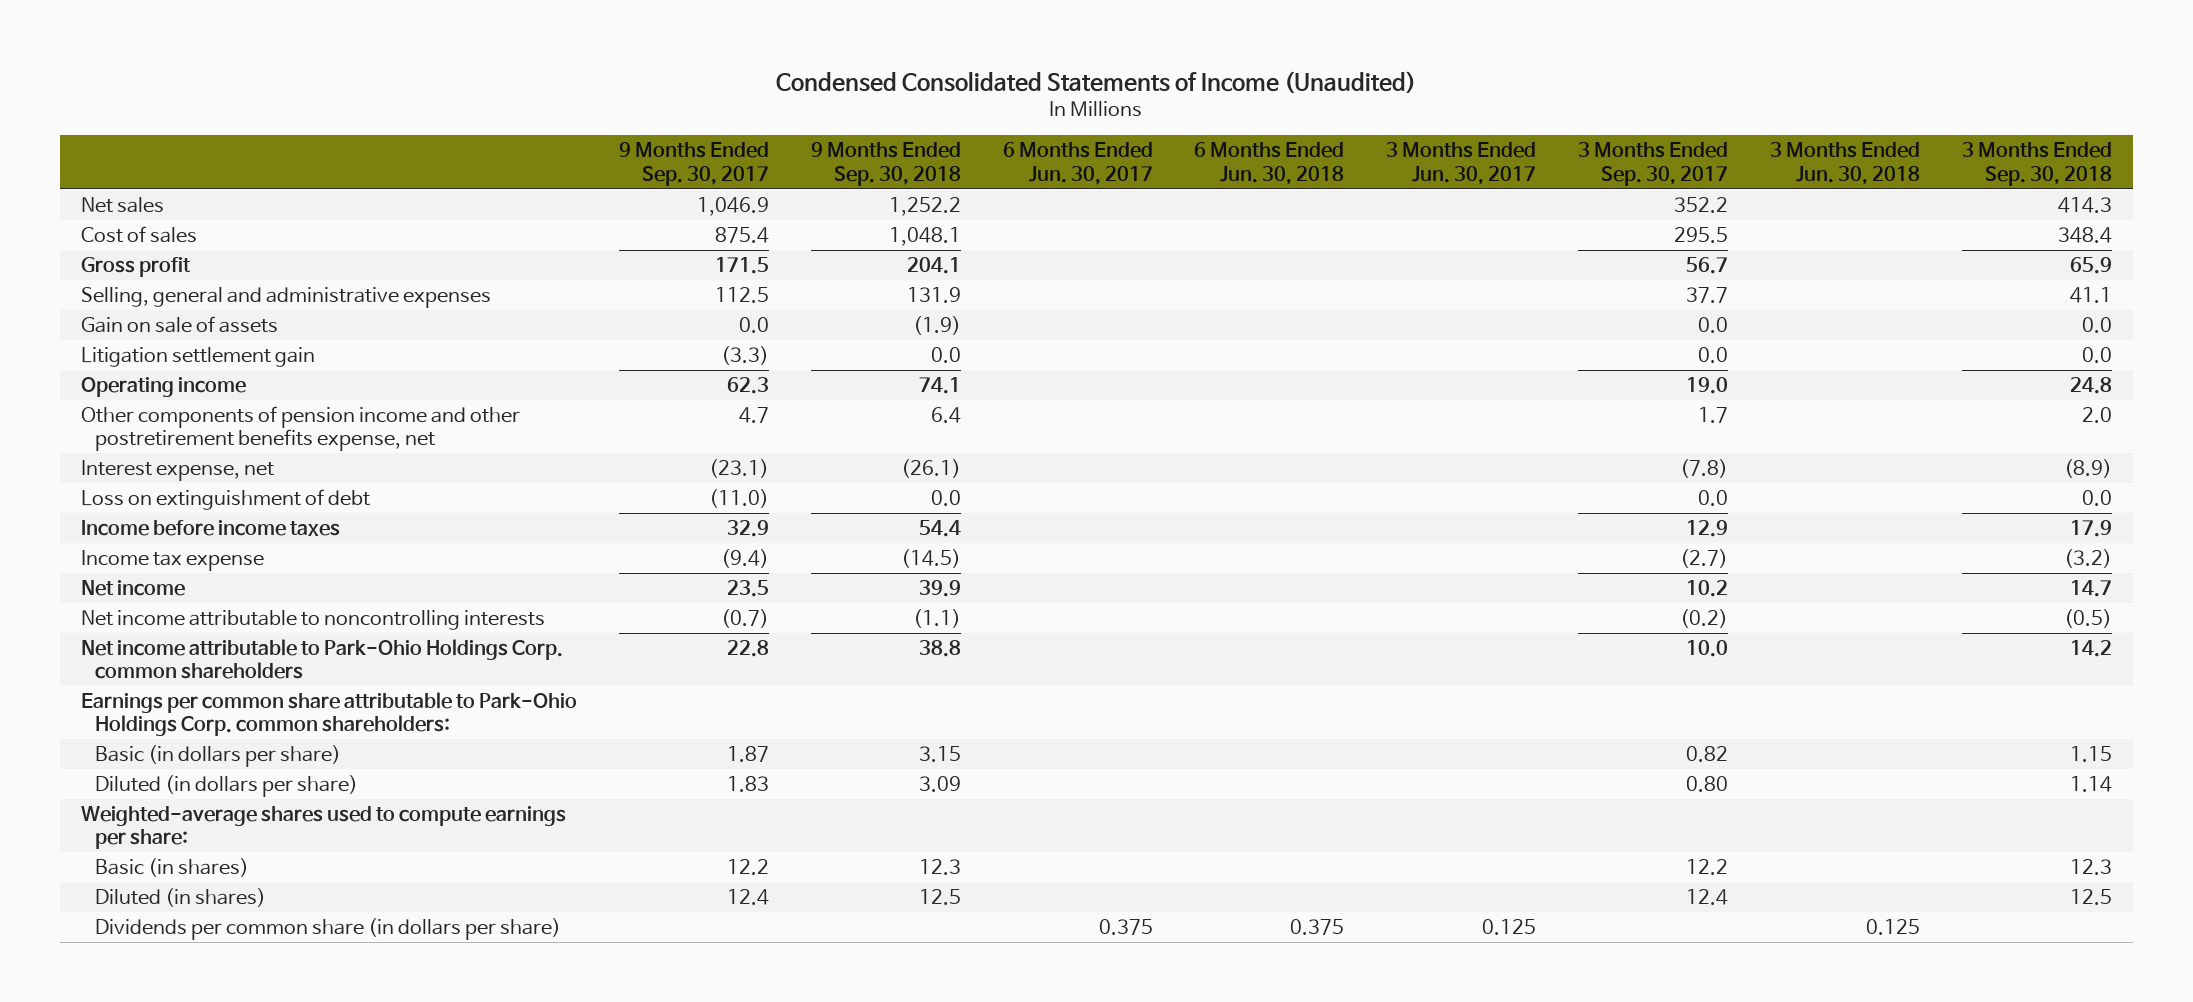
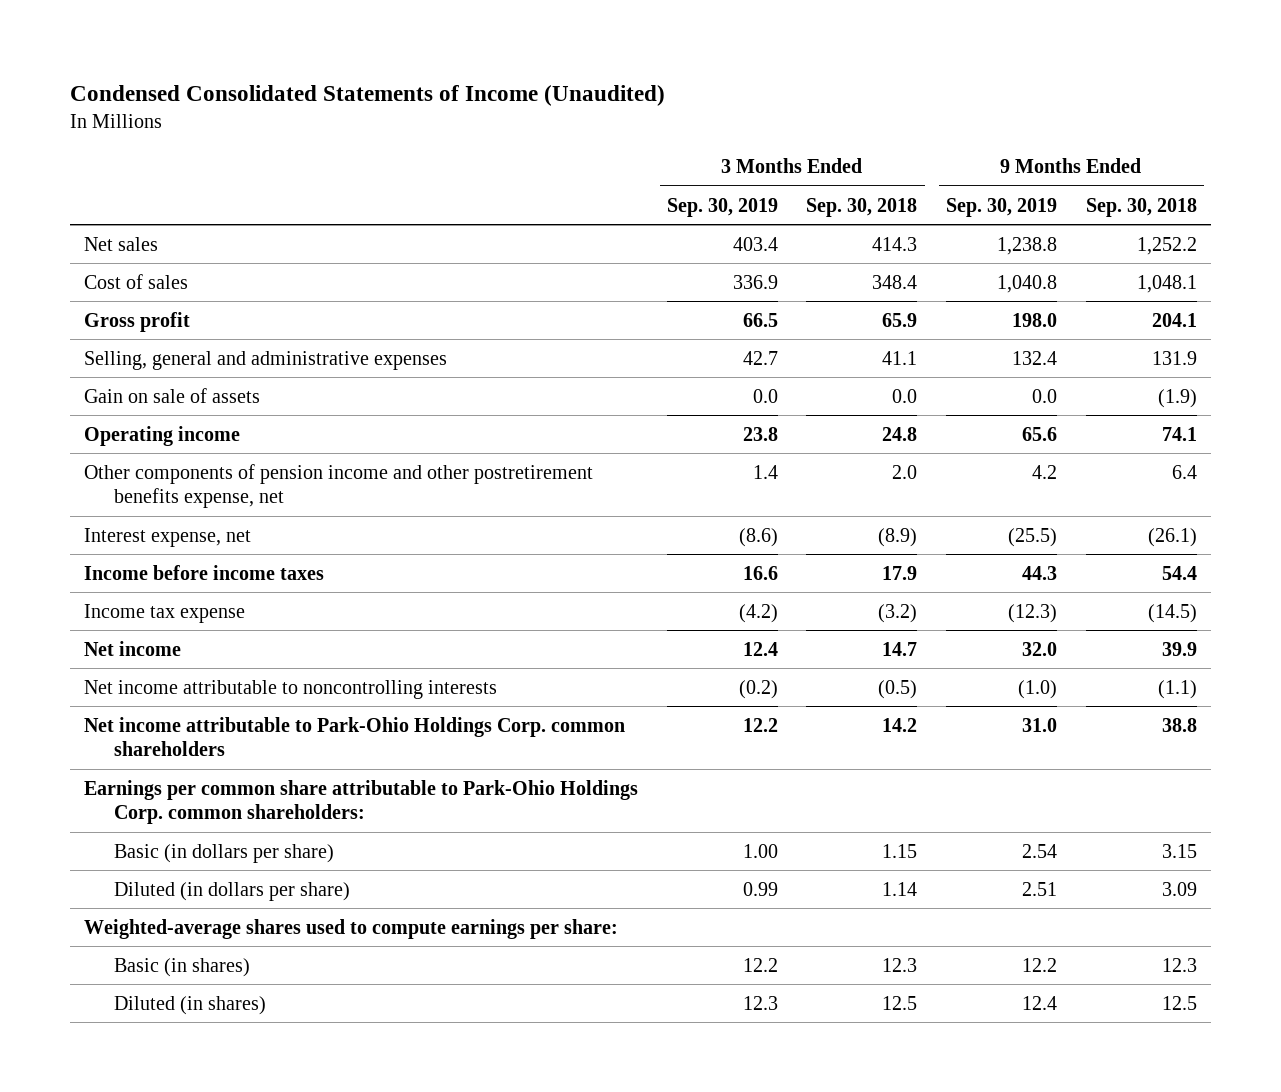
- | 9 Months Ended Sep. 30, 2017 | 9 Months Ended Sep. 30, 2018 | 6 Months Ended Jun. 30, 2017 | 6 Months Ended Jun. 30, 2018 | 3 Months Ended Jun. 30, 2017 | 3 Months Ended Sep. 30, 2017 | 3 Months Ended Jun. 30, 2018 | 3 Months Ended Sep. 30, 2018
+ | 3 Months Ended Sep. 30, 2019 | 3 Months Ended Sep. 30, 2018 | 9 Months Ended Sep. 30, 2019 | 9 Months Ended Sep. 30, 2018
- Litigation settlement gain | (3.3) | 0.0 | | | | 0.0 | | 0.0
- Loss on extinguishment of debt | (11.0) | 0.0 | | | | 0.0 | | 0.0
- Dividends per common share (in dollars per share) | | | 0.375 | 0.375 | 0.125 | | 0.125 |

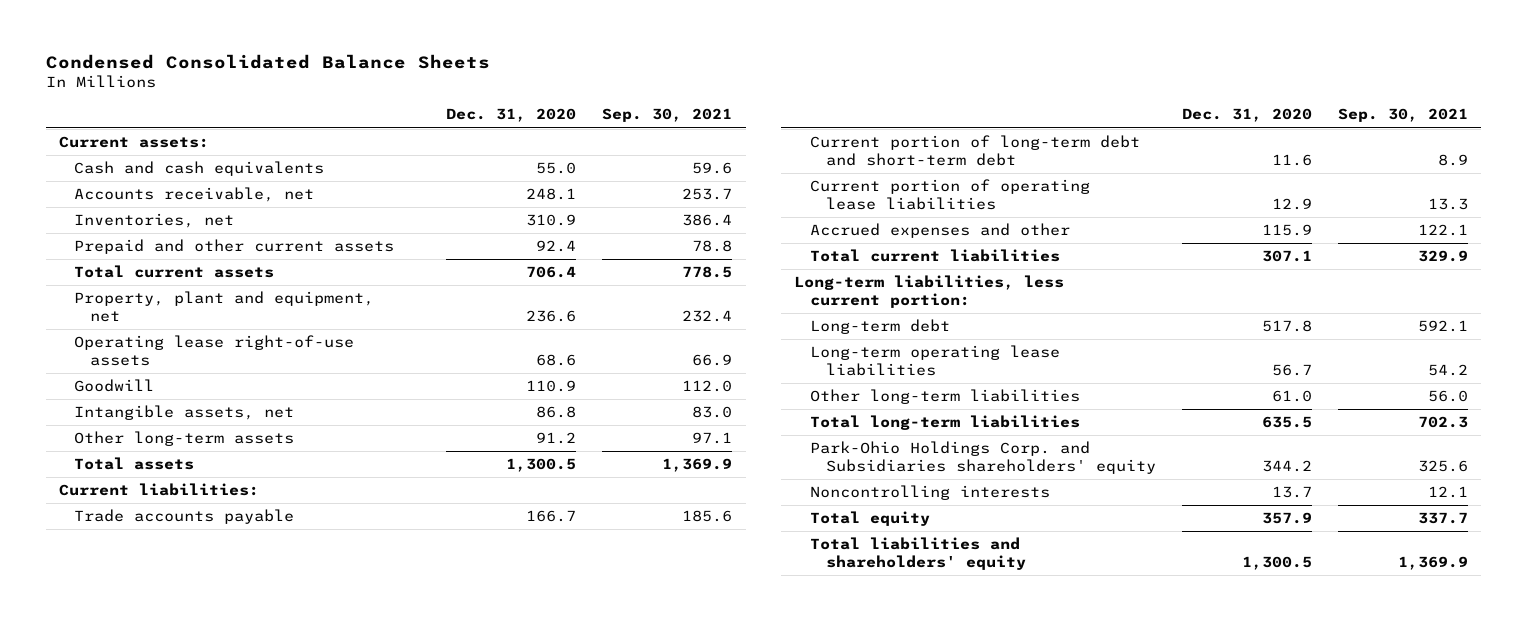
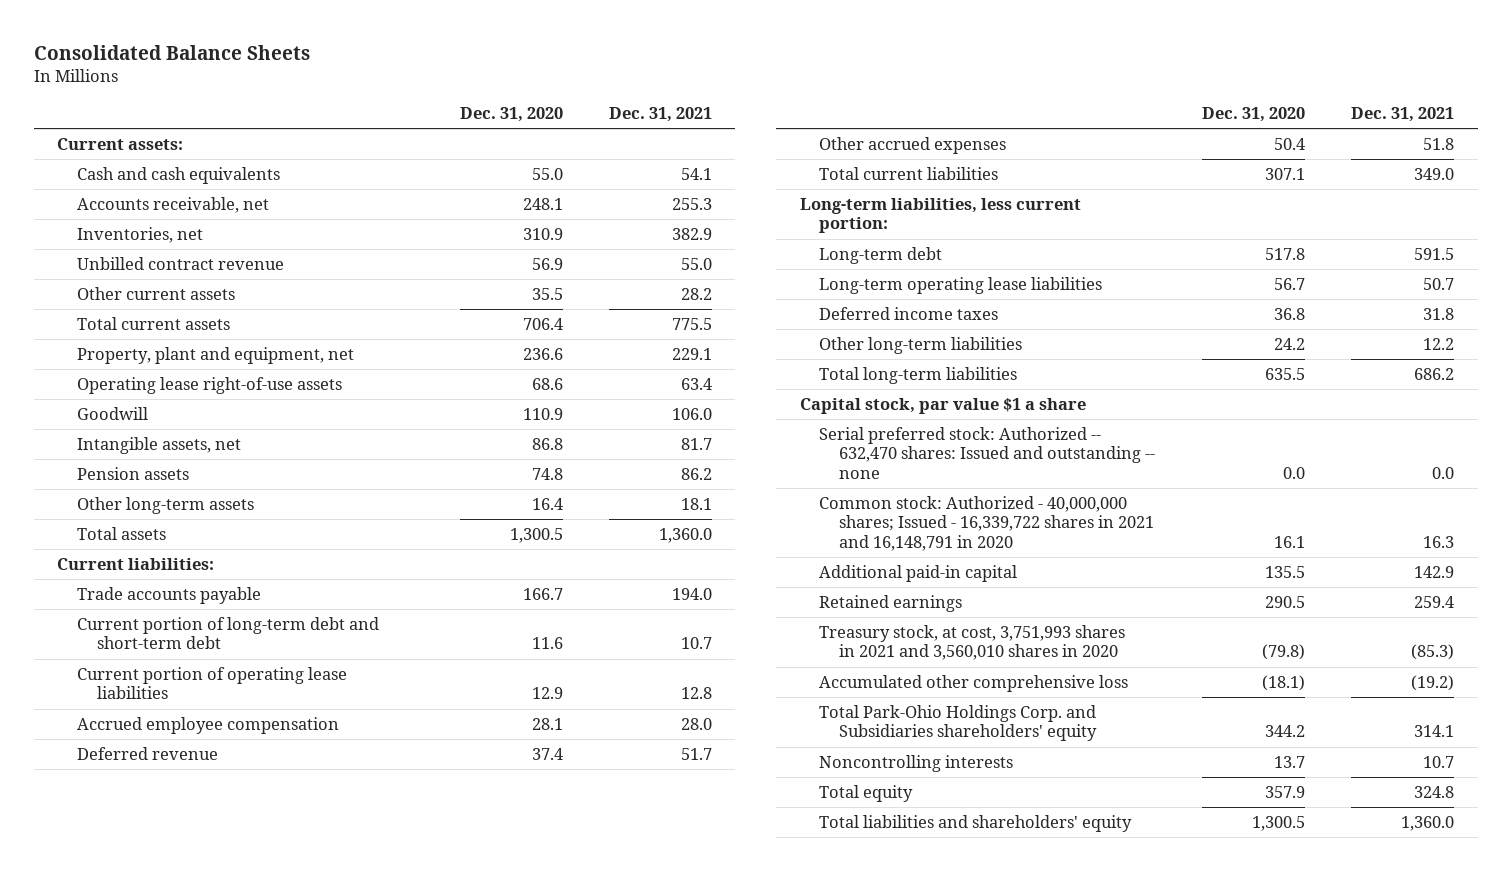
- Condensed Consolidated Balance Sheets
+ Consolidated Balance Sheets
- | Dec. 31, 2020 | Sep. 30, 2021
+ | Dec. 31, 2020 | Dec. 31, 2021
- Prepaid and other current assets | 92.4 | 78.8
+ Unbilled contract revenue | 56.9 | 55.0
+ Other current assets | 35.5 | 28.2
- Other long-term assets | 91.2 | 97.1
+ Pension assets | 74.8 | 86.2
+ Other long-term assets | 16.4 | 18.1
- Accrued expenses and other | 115.9 | 122.1
+ Accrued employee compensation | 28.1 | 28.0
+ Deferred revenue | 37.4 | 51.7
+ Other accrued expenses | 50.4 | 51.8
- Other long-term liabilities | 61.0 | 56.0
+ Deferred income taxes | 36.8 | 31.8
+ Other long-term liabilities | 24.2 | 12.2
- Park-Ohio Holdings Corp. and Subsidiaries shareholders' equity | 344.2 | 325.6
+ Capital stock, par value $1 a share
+ Serial preferred stock: Authorized -- 632,470 shares: Issued and outstanding -- none | 0.0 | 0.0
+ Common stock: Authorized - 40,000,000 shares; Issued - 16,339,722 shares in 2021 and 16,148,791 in 2020 | 16.1 | 16.3
+ Additional paid-in capital | 135.5 | 142.9
+ Retained earnings | 290.5 | 259.4
+ Treasury stock, at cost, 3,751,993 shares in 2021 and 3,560,010 shares in 2020 | (79.8) | (85.3)
+ Accumulated other comprehensive loss | (18.1) | (19.2)
+ Total Park-Ohio Holdings Corp. and Subsidiaries shareholders' equity | 344.2 | 314.1

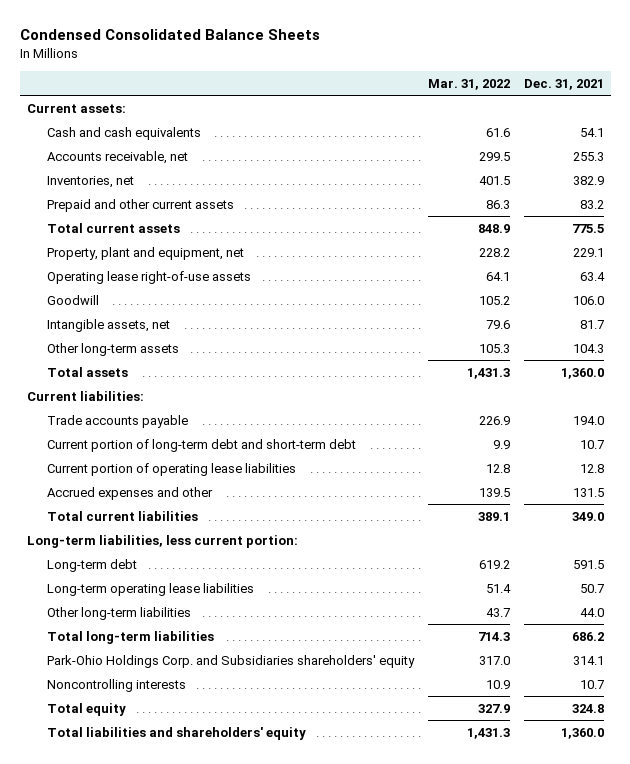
- Consolidated Balance Sheets
+ Condensed Consolidated Balance Sheets
- | Dec. 31, 2020 | Dec. 31, 2021
+ | Mar. 31, 2022 | Dec. 31, 2021
- Unbilled contract revenue | 56.9 | 55.0
- Other current assets | 35.5 | 28.2
+ Prepaid and other current assets | 86.3 | 83.2
- Pension assets | 74.8 | 86.2
- Other long-term assets | 16.4 | 18.1
+ Other long-term assets | 105.3 | 104.3
- Accrued employee compensation | 28.1 | 28.0
- Deferred revenue | 37.4 | 51.7
- Other accrued expenses | 50.4 | 51.8
+ Accrued expenses and other | 139.5 | 131.5
- Deferred income taxes | 36.8 | 31.8
- Other long-term liabilities | 24.2 | 12.2
+ Other long-term liabilities | 43.7 | 44.0
- Capital stock, par value $1 a share
- Serial preferred stock: Authorized -- 632,470 shares: Issued and outstanding -- none | 0.0 | 0.0
- Common stock: Authorized - 40,000,000 shares; Issued - 16,339,722 shares in 2021 and 16,148,791 in 2020 | 16.1 | 16.3
- Additional paid-in capital | 135.5 | 142.9
- Retained earnings | 290.5 | 259.4
- Treasury stock, at cost, 3,751,993 shares in 2021 and 3,560,010 shares in 2020 | (79.8) | (85.3)
- Accumulated other comprehensive loss | (18.1) | (19.2)
- Total Park-Ohio Holdings Corp. and Subsidiaries shareholders' equity | 344.2 | 314.1
+ Park-Ohio Holdings Corp. and Subsidiaries shareholders' equity | 317.0 | 314.1

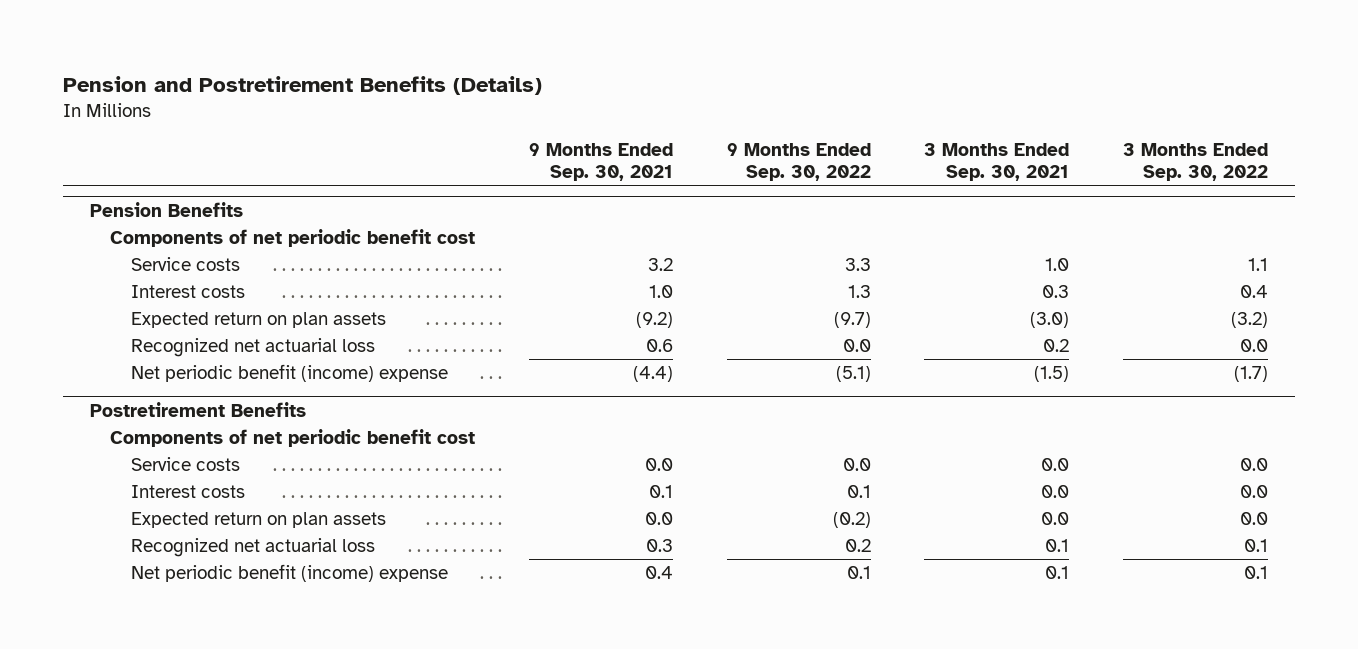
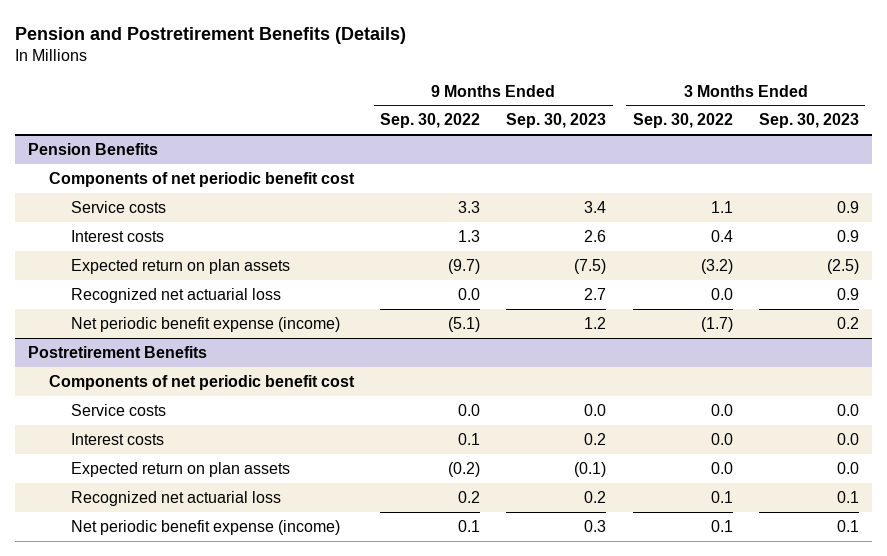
- | 9 Months Ended Sep. 30, 2021 | 9 Months Ended Sep. 30, 2022 | 3 Months Ended Sep. 30, 2021 | 3 Months Ended Sep. 30, 2022
+ | 9 Months Ended Sep. 30, 2022 | 9 Months Ended Sep. 30, 2023 | 3 Months Ended Sep. 30, 2022 | 3 Months Ended Sep. 30, 2023
@ Pension Benefits
- Net periodic benefit (income) expense | (4.4) | (5.1) | (1.5) | (1.7)
+ Net periodic benefit expense (income) | (5.1) | 1.2 | (1.7) | 0.2
@ Postretirement Benefits
- Net periodic benefit (income) expense | 0.4 | 0.1 | 0.1 | 0.1
+ Net periodic benefit expense (income) | 0.1 | 0.3 | 0.1 | 0.1

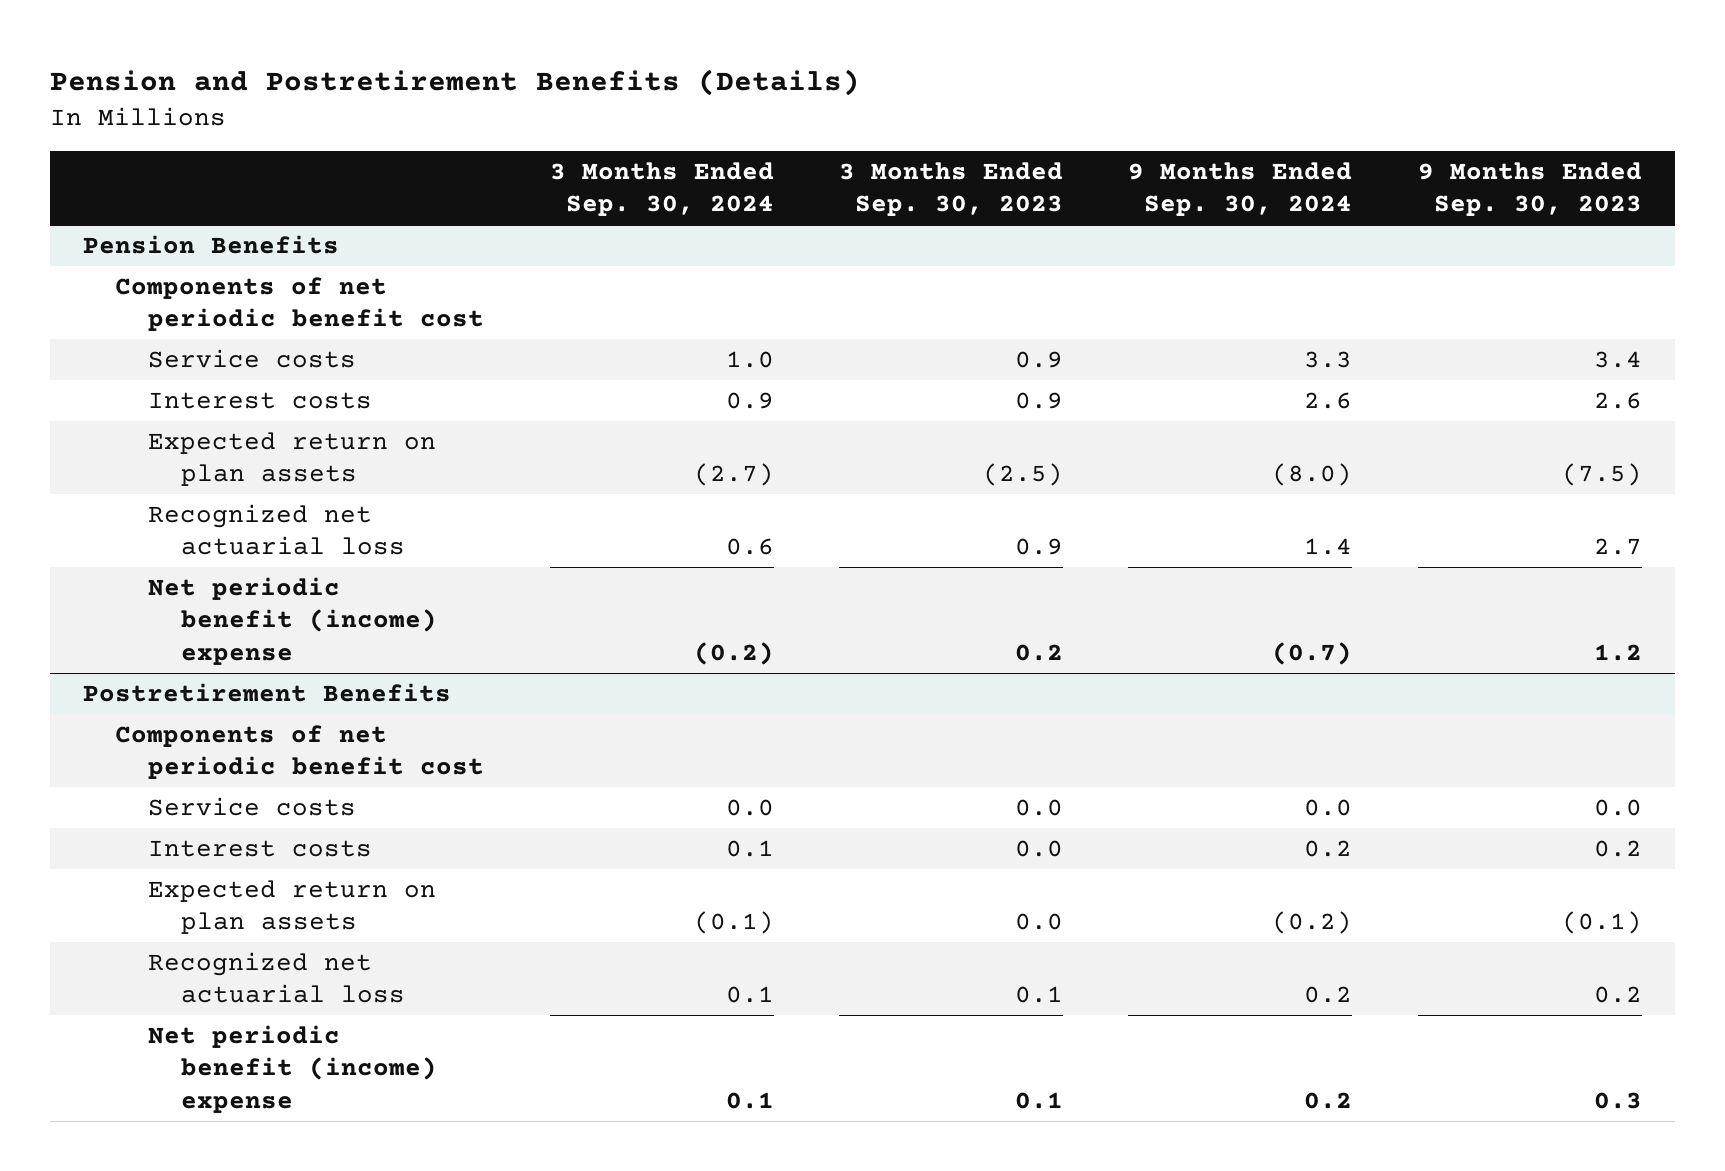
- | 9 Months Ended Sep. 30, 2022 | 9 Months Ended Sep. 30, 2023 | 3 Months Ended Sep. 30, 2022 | 3 Months Ended Sep. 30, 2023
+ | 3 Months Ended Sep. 30, 2024 | 3 Months Ended Sep. 30, 2023 | 9 Months Ended Sep. 30, 2024 | 9 Months Ended Sep. 30, 2023
@ Pension Benefits
- Net periodic benefit expense (income) | (5.1) | 1.2 | (1.7) | 0.2
+ Net periodic benefit (income) expense | (0.2) | 0.2 | (0.7) | 1.2
@ Postretirement Benefits
- Net periodic benefit expense (income) | 0.1 | 0.3 | 0.1 | 0.1
+ Net periodic benefit (income) expense | 0.1 | 0.1 | 0.2 | 0.3

